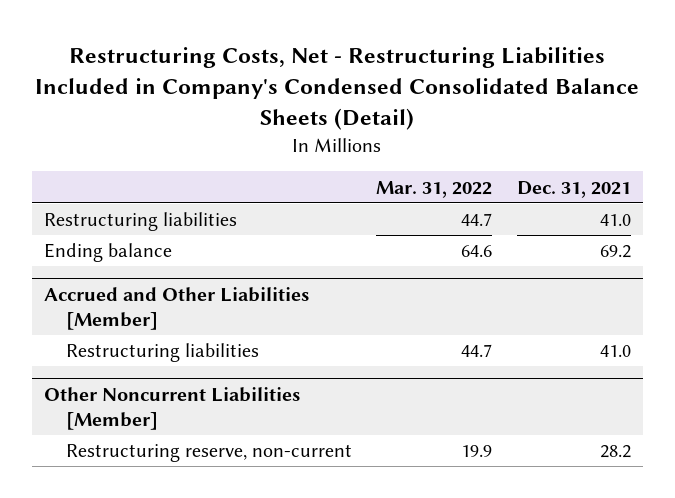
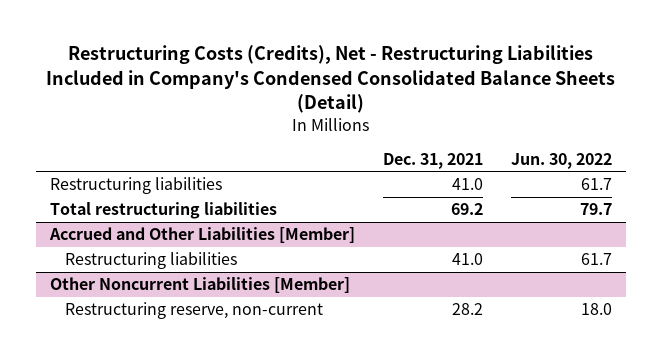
- Restructuring Costs, Net - Restructuring Liabilities Included in Company's Condensed Consolidated Balance Sheets (Detail)
+ Restructuring Costs (Credits), Net - Restructuring Liabilities Included in Company's Condensed Consolidated Balance Sheets (Detail)
- | Mar. 31, 2022 | Dec. 31, 2021
+ | Dec. 31, 2021 | Jun. 30, 2022
- Ending balance | 64.6 | 69.2
+ Total restructuring liabilities | 69.2 | 79.7

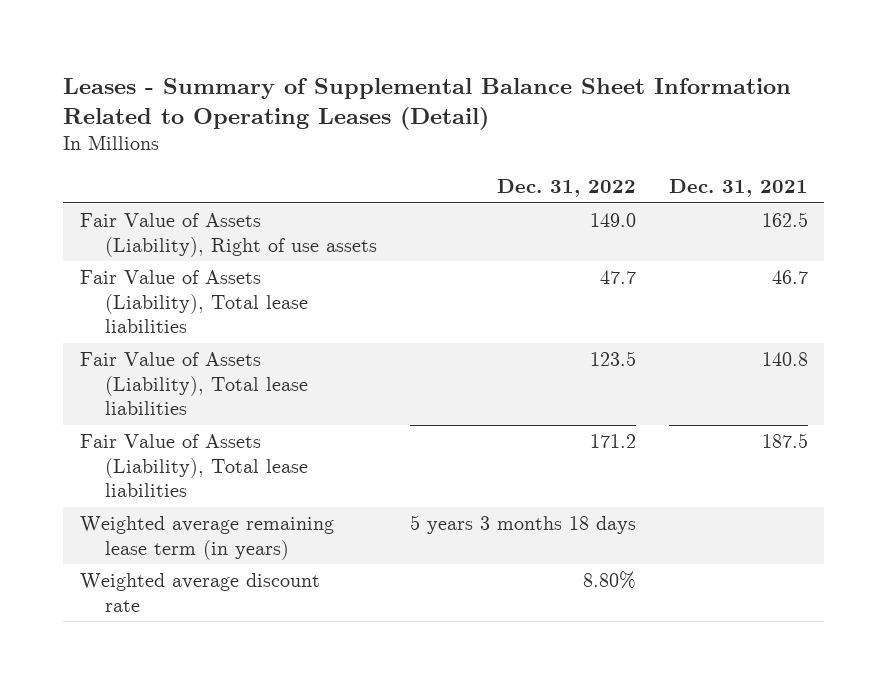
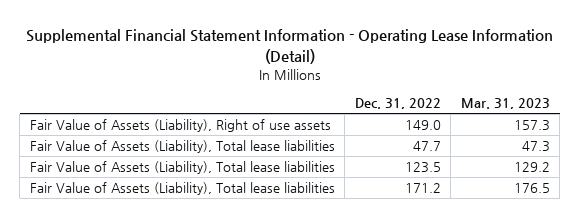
- Leases - Summary of Supplemental Balance Sheet Information Related to Operating Leases (Detail)
+ Supplemental Financial Statement Information - Operating Lease Information (Detail)
- | Dec. 31, 2022 | Dec. 31, 2021
+ | Dec. 31, 2022 | Mar. 31, 2023
- Weighted average remaining lease term (in years) | 5 years 3 months 18 days |
- Weighted average discount rate | 8.80% |

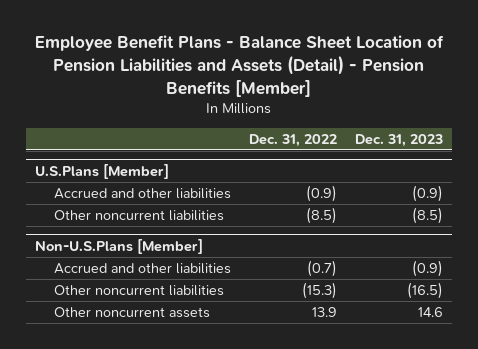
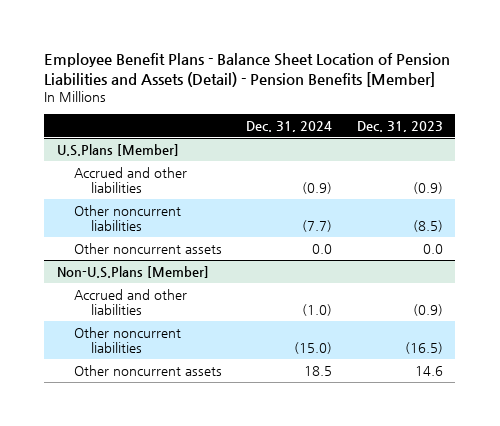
- | Dec. 31, 2022 | Dec. 31, 2023
+ | Dec. 31, 2024 | Dec. 31, 2023
@ U.S.Plans [Member]
+ Other noncurrent assets | 0.0 | 0.0

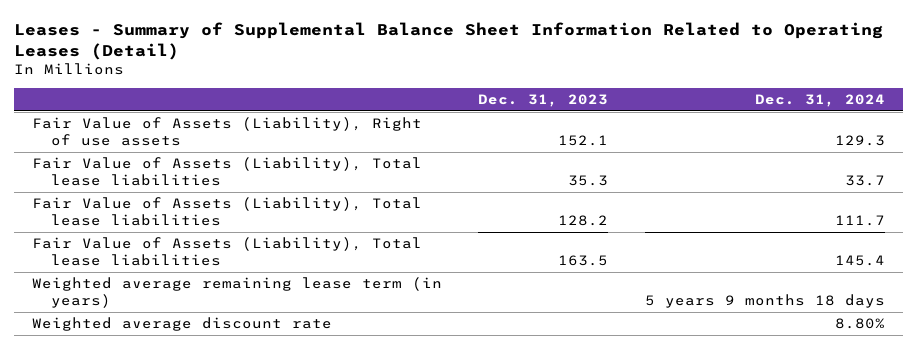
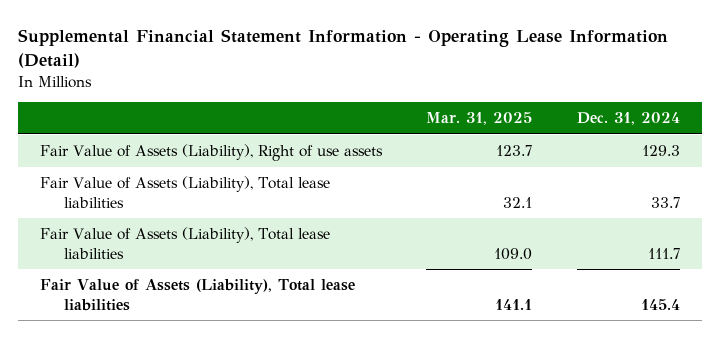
- Leases - Summary of Supplemental Balance Sheet Information Related to Operating Leases (Detail)
+ Supplemental Financial Statement Information - Operating Lease Information (Detail)
- | Dec. 31, 2023 | Dec. 31, 2024
+ | Mar. 31, 2025 | Dec. 31, 2024
- Weighted average remaining lease term (in years) | | 5 years 9 months 18 days
- Weighted average discount rate | | 8.80%

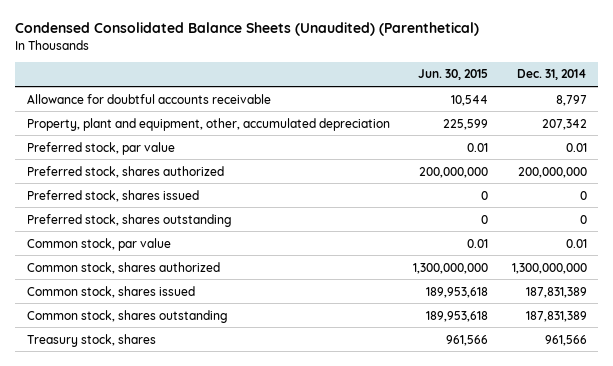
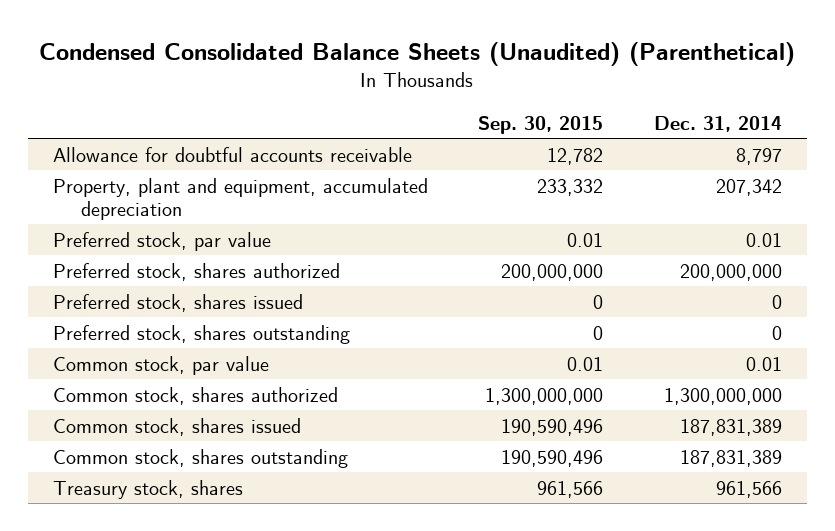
- | Jun. 30, 2015 | Dec. 31, 2014
+ | Sep. 30, 2015 | Dec. 31, 2014
- Property, plant and equipment, other, accumulated depreciation | 225,599 | 207,342
+ Property, plant and equipment, accumulated depreciation | 233,332 | 207,342

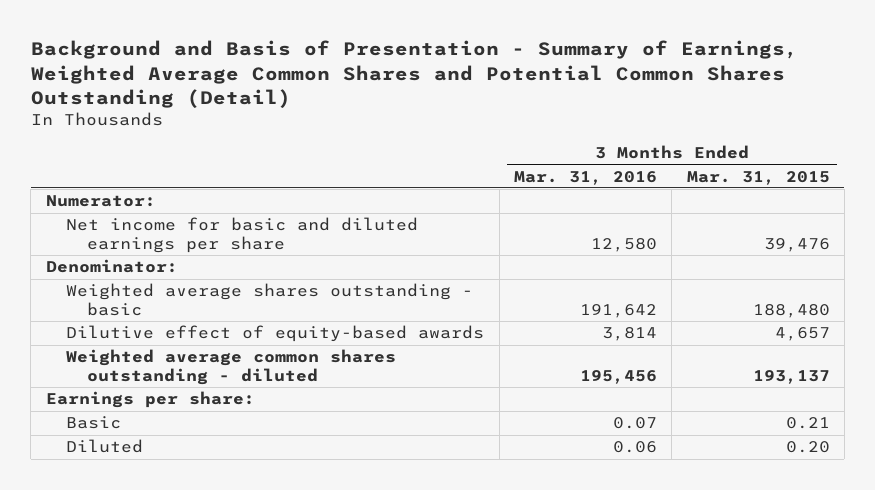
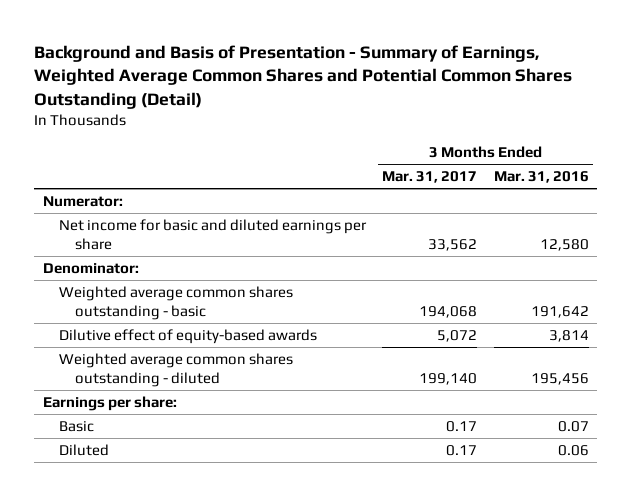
- | 3 Months Ended Mar. 31, 2016 | 3 Months Ended Mar. 31, 2015
+ | 3 Months Ended Mar. 31, 2017 | 3 Months Ended Mar. 31, 2016
- Weighted average shares outstanding - basic | 191,642 | 188,480
+ Weighted average common shares outstanding - basic | 194,068 | 191,642

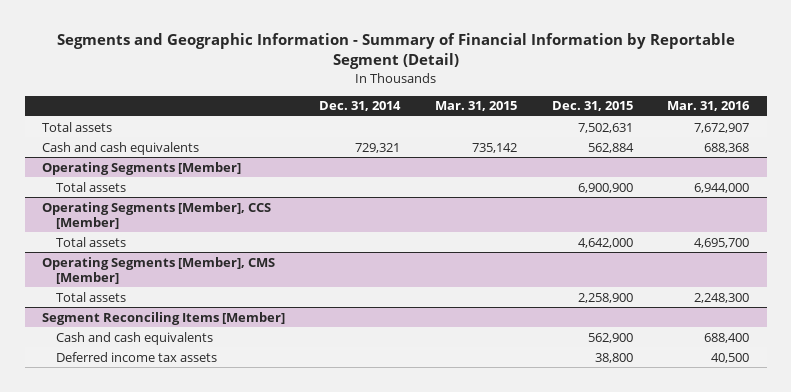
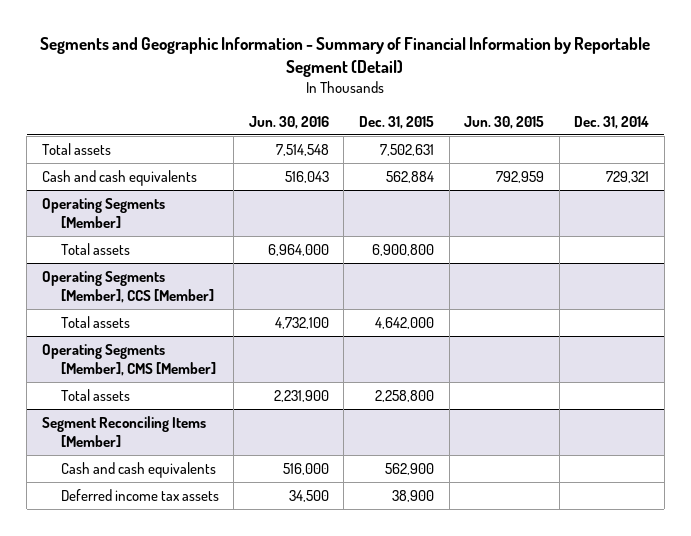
- | Dec. 31, 2014 | Mar. 31, 2015 | Dec. 31, 2015 | Mar. 31, 2016
+ | Jun. 30, 2016 | Dec. 31, 2015 | Jun. 30, 2015 | Dec. 31, 2014
@ Operating Segments [Member]
- Total assets | | | 6,900,900 | 6,944,000
+ Total assets | 6,964,000 | 6,900,800 | |
@ Operating Segments [Member], CMS [Member]
- Total assets | | | 2,258,900 | 2,248,300
+ Total assets | 2,231,900 | 2,258,800 | |
@ Segment Reconciling Items [Member]
- Deferred income tax assets | | | 38,800 | 40,500
+ Deferred income tax assets | 34,500 | 38,900 | |

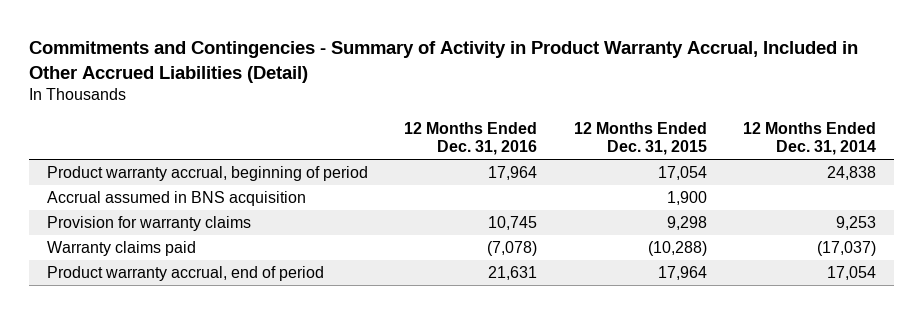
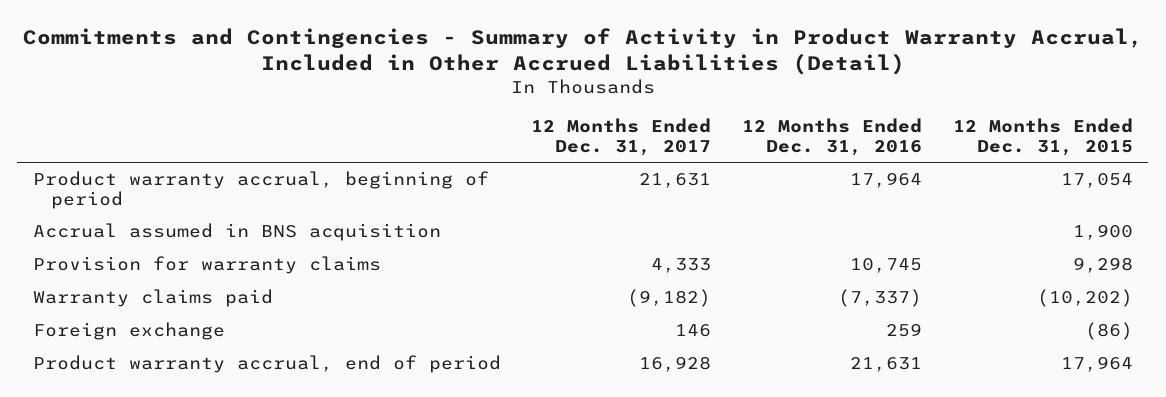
- | 12 Months Ended Dec. 31, 2016 | 12 Months Ended Dec. 31, 2015 | 12 Months Ended Dec. 31, 2014
+ | 12 Months Ended Dec. 31, 2017 | 12 Months Ended Dec. 31, 2016 | 12 Months Ended Dec. 31, 2015
- Warranty claims paid | (7,078) | (10,288) | (17,037)
+ Warranty claims paid | (9,182) | (7,337) | (10,202)
+ Foreign exchange | 146 | 259 | (86)

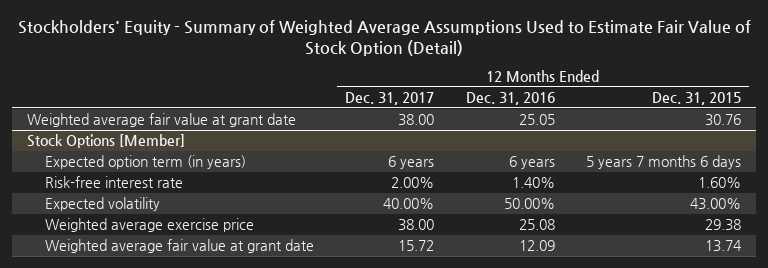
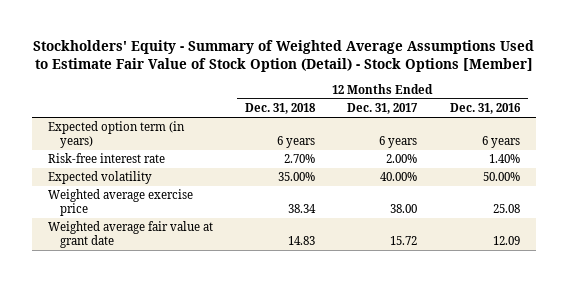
- Stockholders' Equity - Summary of Weighted Average Assumptions Used to Estimate Fair Value of Stock Option (Detail)
+ Stockholders' Equity - Summary of Weighted Average Assumptions Used to Estimate Fair Value of Stock Option (Detail) - Stock Options [Member]
- | 12 Months Ended Dec. 31, 2017 | 12 Months Ended Dec. 31, 2016 | 12 Months Ended Dec. 31, 2015
+ | 12 Months Ended Dec. 31, 2018 | 12 Months Ended Dec. 31, 2017 | 12 Months Ended Dec. 31, 2016
- Weighted average fair value at grant date | 38.00 | 25.05 | 30.76
- Stock Options [Member]

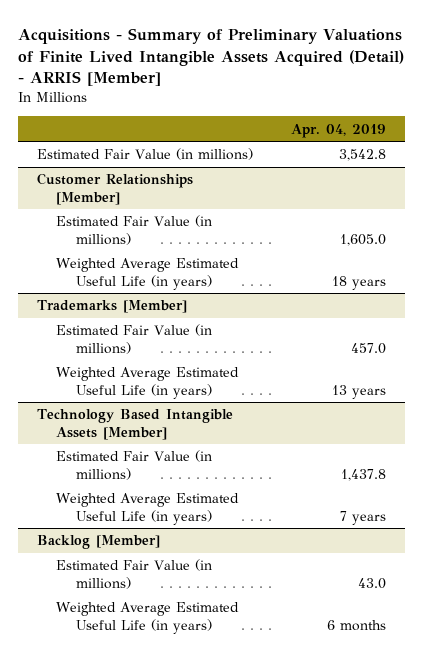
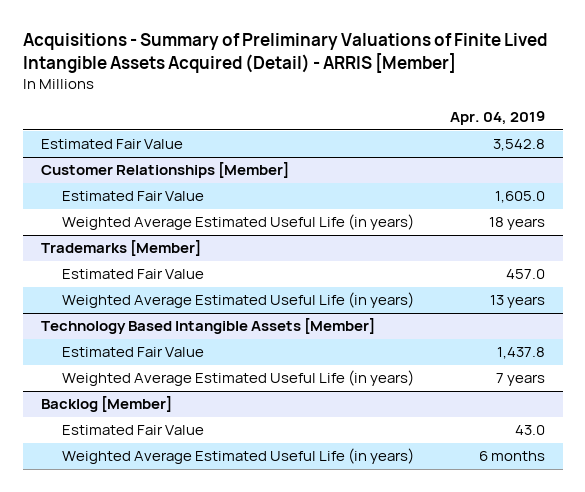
- Estimated Fair Value (in millions) | 3,542.8
+ Estimated Fair Value | 3,542.8
@ Customer Relationships [Member]
- Estimated Fair Value (in millions) | 1,605.0
+ Estimated Fair Value | 1,605.0
@ Trademarks [Member]
- Estimated Fair Value (in millions) | 457.0
+ Estimated Fair Value | 457.0
@ Technology Based Intangible Assets [Member]
- Estimated Fair Value (in millions) | 1,437.8
+ Estimated Fair Value | 1,437.8
@ Backlog [Member]
- Estimated Fair Value (in millions) | 43.0
+ Estimated Fair Value | 43.0

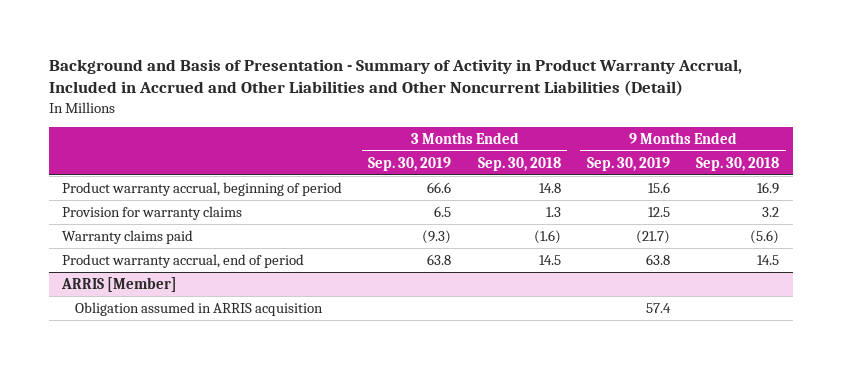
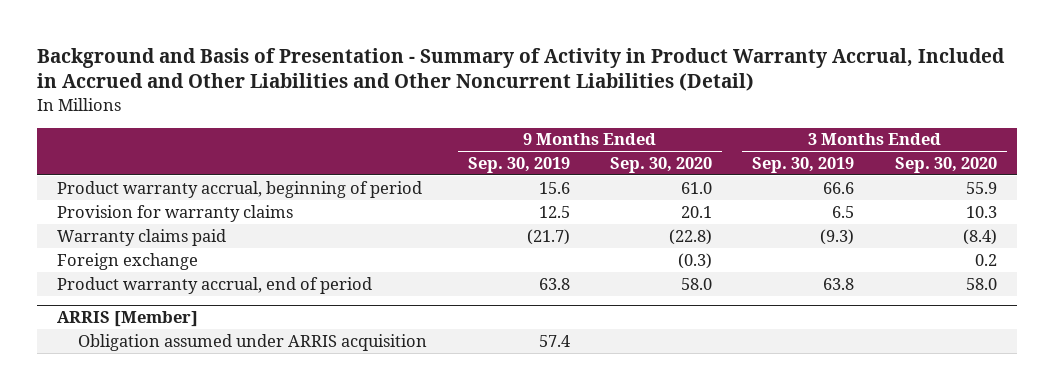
- | 3 Months Ended Sep. 30, 2019 | 3 Months Ended Sep. 30, 2018 | 9 Months Ended Sep. 30, 2019 | 9 Months Ended Sep. 30, 2018
+ | 9 Months Ended Sep. 30, 2019 | 9 Months Ended Sep. 30, 2020 | 3 Months Ended Sep. 30, 2019 | 3 Months Ended Sep. 30, 2020
+ Foreign exchange | | (0.3) | | 0.2
@ ARRIS [Member]
- Obligation assumed in ARRIS acquisition | | | 57.4 |
+ Obligation assumed under ARRIS acquisition | 57.4 | | |

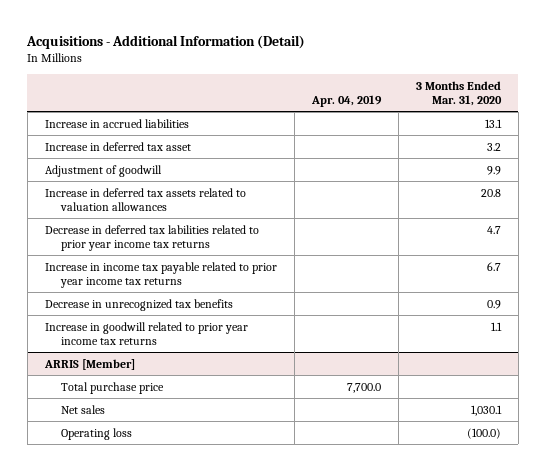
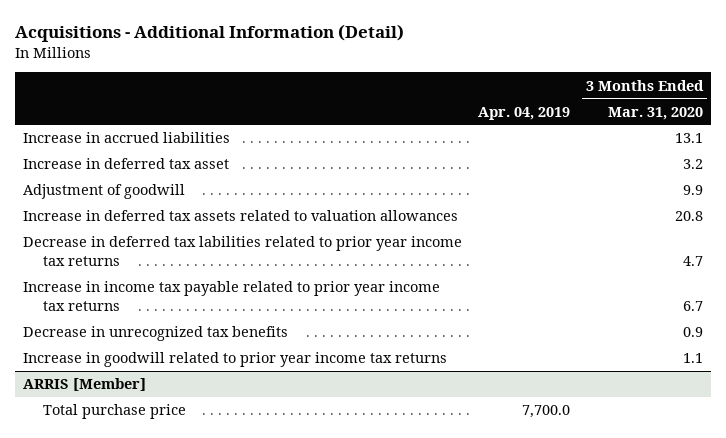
@ ARRIS [Member]
- Net sales | | 1,030.1
- Operating loss | | (100.0)

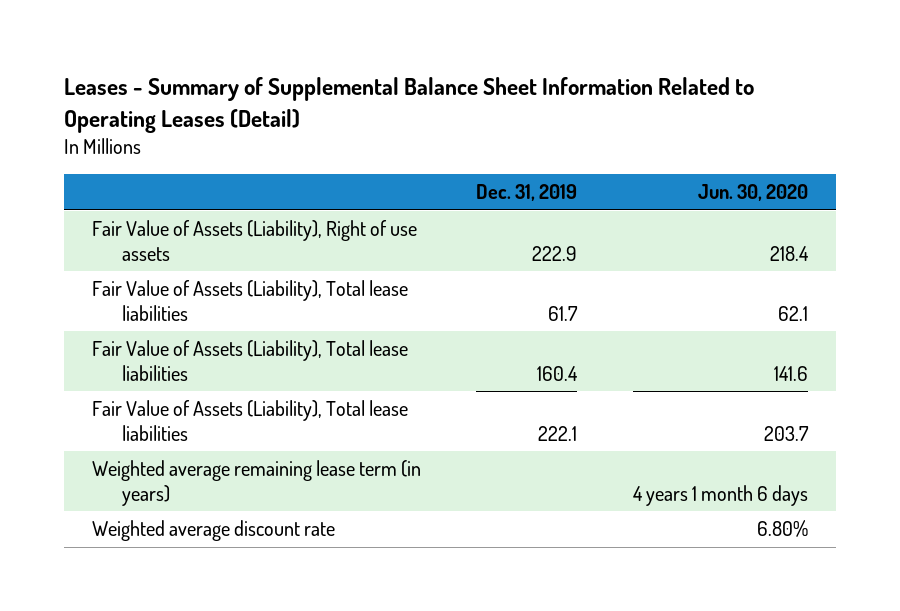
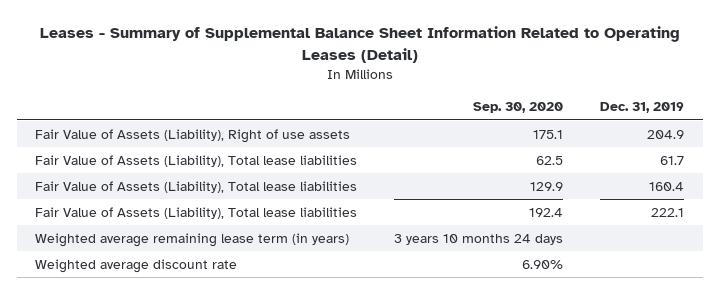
- | Dec. 31, 2019 | Jun. 30, 2020
+ | Sep. 30, 2020 | Dec. 31, 2019
- Fair Value of Assets (Liability), Right of use assets | 222.9 | 218.4
+ Fair Value of Assets (Liability), Right of use assets | 175.1 | 204.9

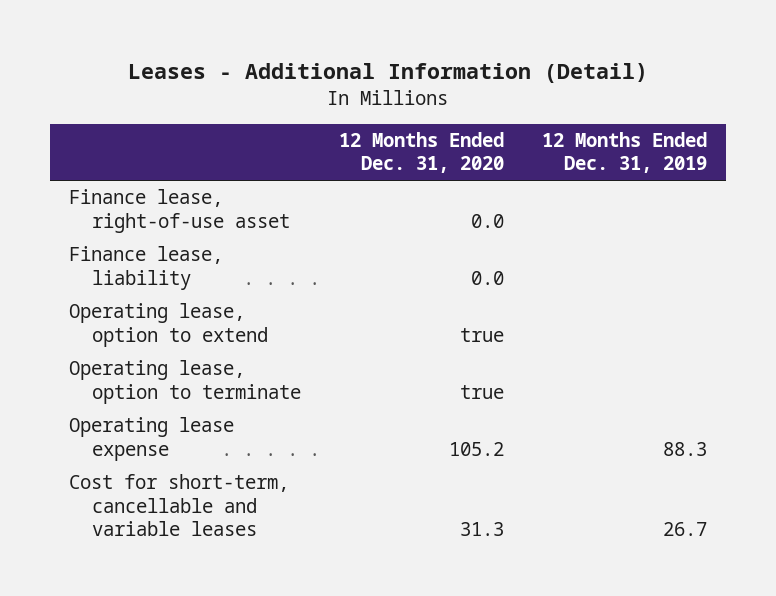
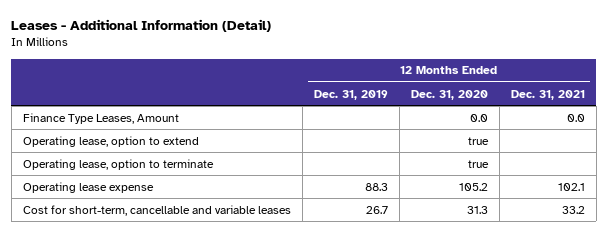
- | 12 Months Ended Dec. 31, 2020 | 12 Months Ended Dec. 31, 2019
+ | 12 Months Ended Dec. 31, 2019 | 12 Months Ended Dec. 31, 2020 | 12 Months Ended Dec. 31, 2021
- Finance lease, right-of-use asset | 0.0 |
- Finance lease, liability | 0.0 |
+ Finance Type Leases, Amount | | 0.0 | 0.0

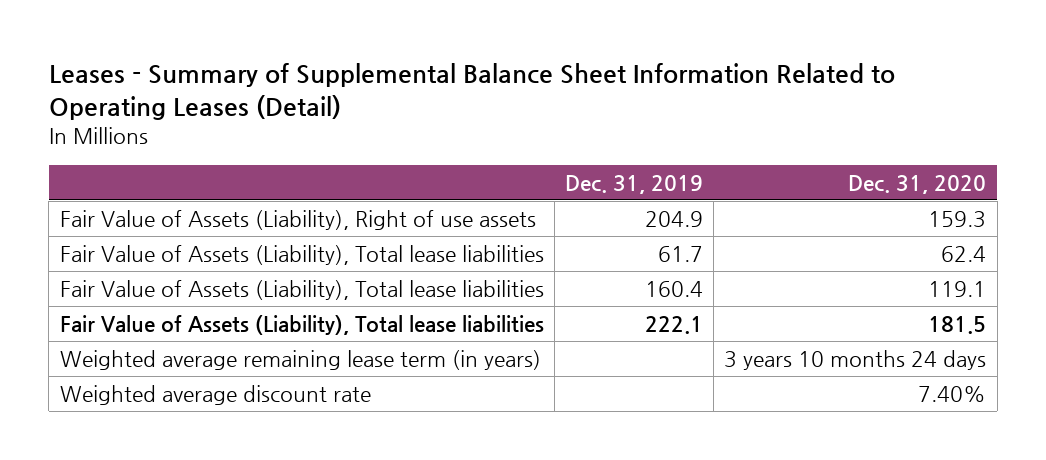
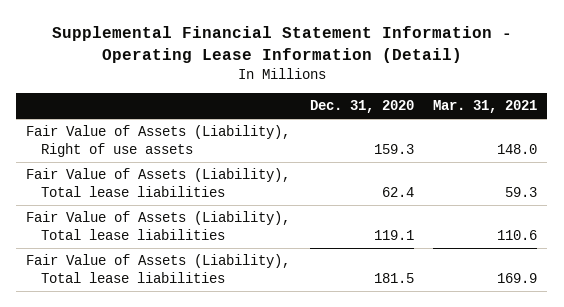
- Leases - Summary of Supplemental Balance Sheet Information Related to Operating Leases (Detail)
+ Supplemental Financial Statement Information - Operating Lease Information (Detail)
- | Dec. 31, 2019 | Dec. 31, 2020
+ | Dec. 31, 2020 | Mar. 31, 2021
- Weighted average remaining lease term (in years) | | 3 years 10 months 24 days
- Weighted average discount rate | | 7.40%

